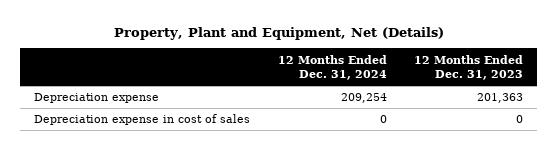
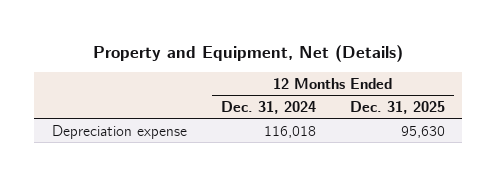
- Property, Plant and Equipment, Net (Details)
+ Property and Equipment, Net (Details)
- | 12 Months Ended Dec. 31, 2024 | 12 Months Ended Dec. 31, 2023
+ | 12 Months Ended Dec. 31, 2024 | 12 Months Ended Dec. 31, 2025
- Depreciation expense | 209,254 | 201,363
- Depreciation expense in cost of sales | 0 | 0
+ Depreciation expense | 116,018 | 95,630

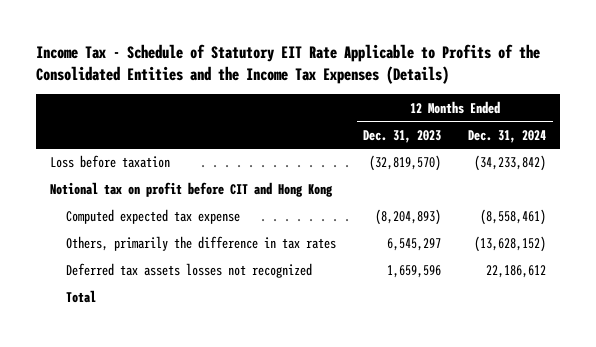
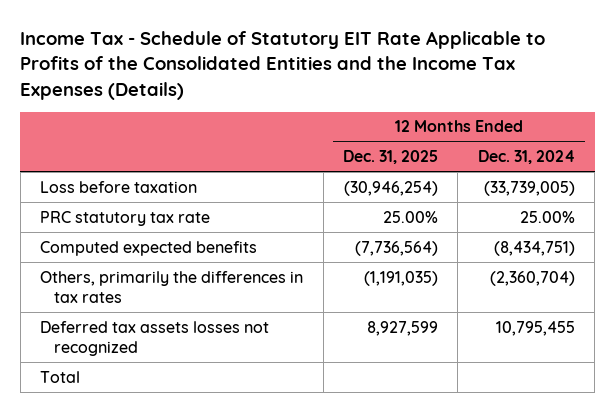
- | 12 Months Ended Dec. 31, 2023 | 12 Months Ended Dec. 31, 2024
+ | 12 Months Ended Dec. 31, 2025 | 12 Months Ended Dec. 31, 2024
- Loss before taxation | (32,819,570) | (34,233,842)
- Notional tax on profit before CIT and Hong Kong
- Computed expected tax expense | (8,204,893) | (8,558,461)
- Others, primarily the difference in tax rates | 6,545,297 | (13,628,152)
- Deferred tax assets losses not recognized | 1,659,596 | 22,186,612
+ Loss before taxation | (30,946,254) | (33,739,005)
+ PRC statutory tax rate | 25.00% | 25.00%
+ Computed expected benefits | (7,736,564) | (8,434,751)
+ Others, primarily the differences in tax rates | (1,191,035) | (2,360,704)
+ Deferred tax assets losses not recognized | 8,927,599 | 10,795,455

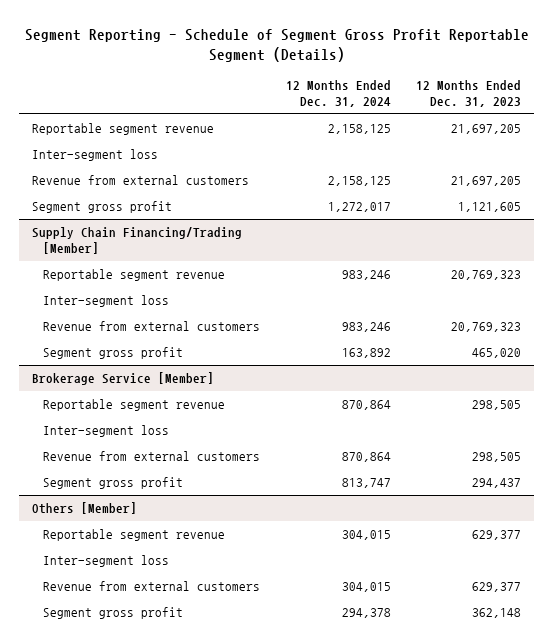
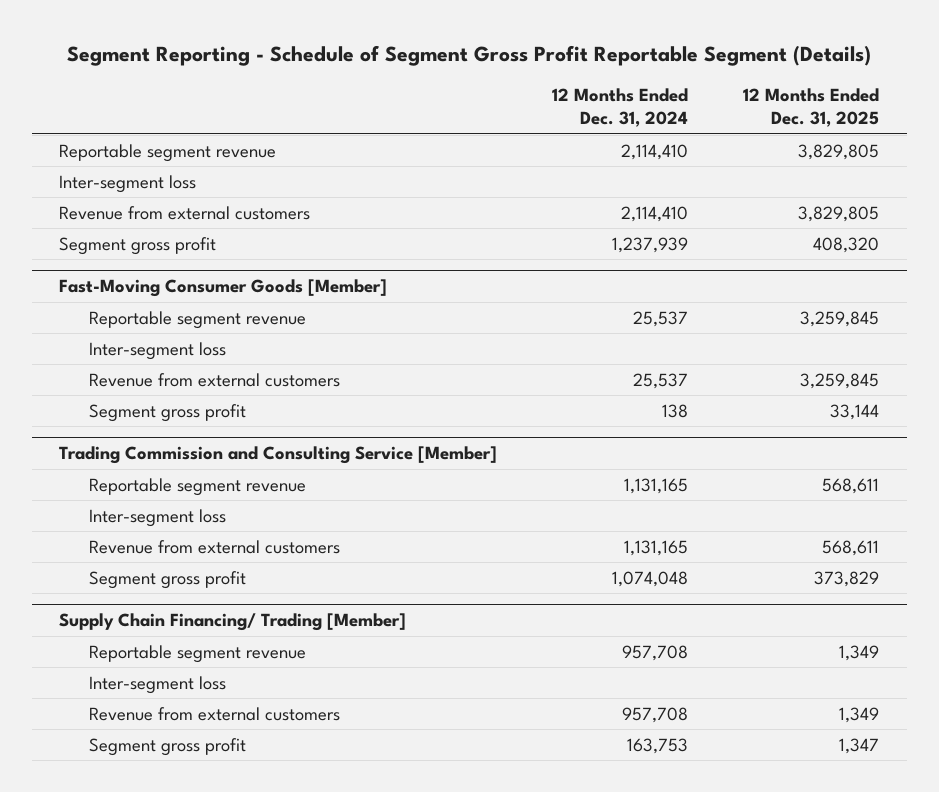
- | 12 Months Ended Dec. 31, 2024 | 12 Months Ended Dec. 31, 2023
+ | 12 Months Ended Dec. 31, 2024 | 12 Months Ended Dec. 31, 2025
- Reportable segment revenue | 2,158,125 | 21,697,205
+ Reportable segment revenue | 2,114,410 | 3,829,805
- Revenue from external customers | 2,158,125 | 21,697,205
- Segment gross profit | 1,272,017 | 1,121,605
- Supply Chain Financing/Trading [Member]
- Reportable segment revenue | 983,246 | 20,769,323
+ Revenue from external customers | 2,114,410 | 3,829,805
+ Segment gross profit | 1,237,939 | 408,320
+ Fast-Moving Consumer Goods [Member]
+ Reportable segment revenue | 25,537 | 3,259,845
- Revenue from external customers | 983,246 | 20,769,323
- Segment gross profit | 163,892 | 465,020
- Brokerage Service [Member]
- Reportable segment revenue | 870,864 | 298,505
+ Revenue from external customers | 25,537 | 3,259,845
+ Segment gross profit | 138 | 33,144
+ Trading Commission and Consulting Service [Member]
+ Reportable segment revenue | 1,131,165 | 568,611
- Revenue from external customers | 870,864 | 298,505
- Segment gross profit | 813,747 | 294,437
- Others [Member]
- Reportable segment revenue | 304,015 | 629,377
+ Revenue from external customers | 1,131,165 | 568,611
+ Segment gross profit | 1,074,048 | 373,829
+ Supply Chain Financing/ Trading [Member]
+ Reportable segment revenue | 957,708 | 1,349
- Revenue from external customers | 304,015 | 629,377
- Segment gross profit | 294,378 | 362,148
+ Revenue from external customers | 957,708 | 1,349
+ Segment gross profit | 163,753 | 1,347

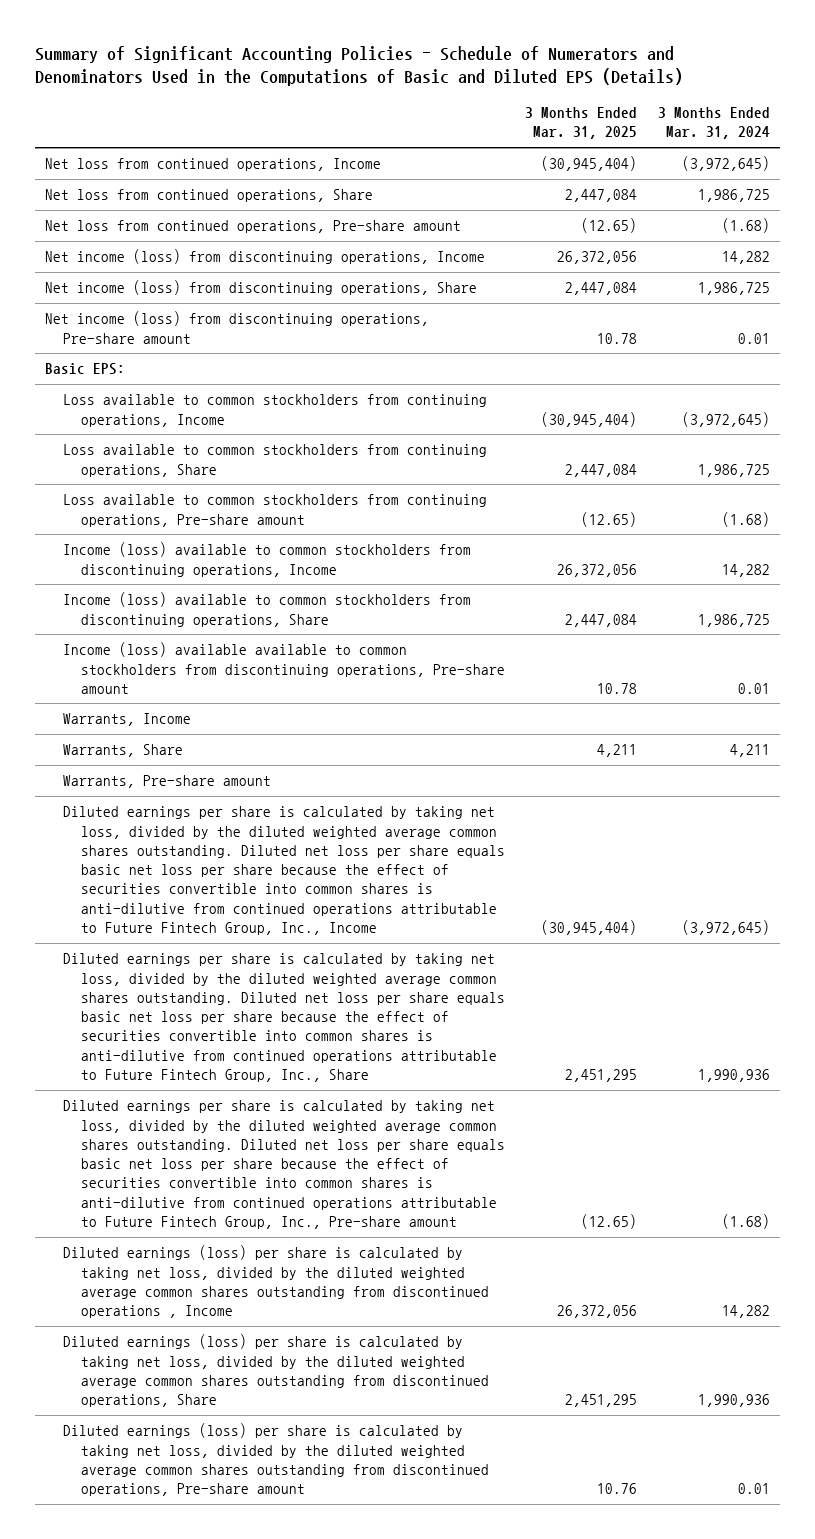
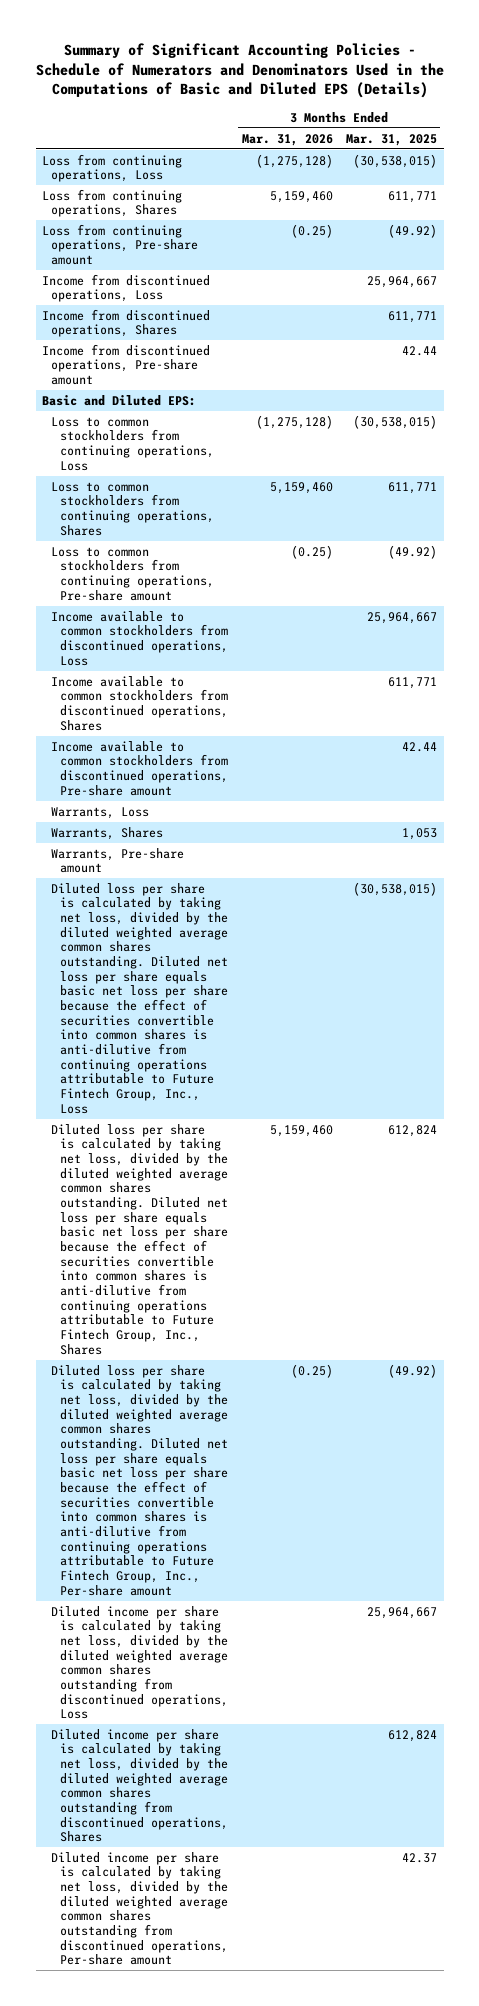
- | 3 Months Ended Mar. 31, 2025 | 3 Months Ended Mar. 31, 2024
+ | 3 Months Ended Mar. 31, 2026 | 3 Months Ended Mar. 31, 2025
- Net loss from continued operations, Income | (30,945,404) | (3,972,645)
- Net loss from continued operations, Share | 2,447,084 | 1,986,725
- Net loss from continued operations, Pre-share amount | (12.65) | (1.68)
- Net income (loss) from discontinuing operations, Income | 26,372,056 | 14,282
- Net income (loss) from discontinuing operations, Share | 2,447,084 | 1,986,725
- Net income (loss) from discontinuing operations, Pre-share amount | 10.78 | 0.01
- Basic EPS:
- Loss available to common stockholders from continuing operations, Income | (30,945,404) | (3,972,645)
- Loss available to common stockholders from continuing operations, Share | 2,447,084 | 1,986,725
- Loss available to common stockholders from continuing operations, Pre-share amount | (12.65) | (1.68)
- Income (loss) available to common stockholders from discontinuing operations, Income | 26,372,056 | 14,282
- Income (loss) available to common stockholders from discontinuing operations, Share | 2,447,084 | 1,986,725
- Income (loss) available available to common stockholders from discontinuing operations, Pre-share amount | 10.78 | 0.01
- Warrants, Income
- Warrants, Share | 4,211 | 4,211
+ Loss from continuing operations, Loss | (1,275,128) | (30,538,015)
+ Loss from continuing operations, Shares | 5,159,460 | 611,771
+ Loss from continuing operations, Pre-share amount | (0.25) | (49.92)
+ Income from discontinued operations, Loss | | 25,964,667
+ Income from discontinued operations, Shares | | 611,771
+ Income from discontinued operations, Pre-share amount | | 42.44
+ Basic and Diluted EPS:
+ Loss to common stockholders from continuing operations, Loss | (1,275,128) | (30,538,015)
+ Loss to common stockholders from continuing operations, Shares | 5,159,460 | 611,771
+ Loss to common stockholders from continuing operations, Pre-share amount | (0.25) | (49.92)
+ Income available to common stockholders from discontinued operations, Loss | | 25,964,667
+ Income available to common stockholders from discontinued operations, Shares | | 611,771
+ Income available to common stockholders from discontinued operations, Pre-share amount | | 42.44
+ Warrants, Loss
+ Warrants, Shares | | 1,053
- Diluted earnings per share is calculated by taking net loss, divided by the diluted weighted average common shares outstanding. Diluted net loss per share equals basic net loss per share because the effect of securities convertible into common shares is anti-dilutive from continued operations attributable to Future Fintech Group, Inc., Income | (30,945,404) | (3,972,645)
- Diluted earnings per share is calculated by taking net loss, divided by the diluted weighted average common shares outstanding. Diluted net loss per share equals basic net loss per share because the effect of securities convertible into common shares is anti-dilutive from continued operations attributable to Future Fintech Group, Inc., Share | 2,451,295 | 1,990,936
- Diluted earnings per share is calculated by taking net loss, divided by the diluted weighted average common shares outstanding. Diluted net loss per share equals basic net loss per share because the effect of securities convertible into common shares is anti-dilutive from continued operations attributable to Future Fintech Group, Inc., Pre-share amount | (12.65) | (1.68)
- Diluted earnings (loss) per share is calculated by taking net loss, divided by the diluted weighted average common shares outstanding from discontinued operations , Income | 26,372,056 | 14,282
- Diluted earnings (loss) per share is calculated by taking net loss, divided by the diluted weighted average common shares outstanding from discontinued operations, Share | 2,451,295 | 1,990,936
- Diluted earnings (loss) per share is calculated by taking net loss, divided by the diluted weighted average common shares outstanding from discontinued operations, Pre-share amount | 10.76 | 0.01
+ Diluted loss per share is calculated by taking net loss, divided by the diluted weighted average common shares outstanding. Diluted net loss per share equals basic net loss per share because the effect of securities convertible into common shares is anti-dilutive from continuing operations attributable to Future Fintech Group, Inc., Loss | | (30,538,015)
+ Diluted loss per share is calculated by taking net loss, divided by the diluted weighted average common shares outstanding. Diluted net loss per share equals basic net loss per share because the effect of securities convertible into common shares is anti-dilutive from continuing operations attributable to Future Fintech Group, Inc., Shares | 5,159,460 | 612,824
+ Diluted loss per share is calculated by taking net loss, divided by the diluted weighted average common shares outstanding. Diluted net loss per share equals basic net loss per share because the effect of securities convertible into common shares is anti-dilutive from continuing operations attributable to Future Fintech Group, Inc., Per-share amount | (0.25) | (49.92)
+ Diluted income per share is calculated by taking net loss, divided by the diluted weighted average common shares outstanding from discontinued operations, Loss | | 25,964,667
+ Diluted income per share is calculated by taking net loss, divided by the diluted weighted average common shares outstanding from discontinued operations, Shares | | 612,824
+ Diluted income per share is calculated by taking net loss, divided by the diluted weighted average common shares outstanding from discontinued operations, Per-share amount | | 42.37

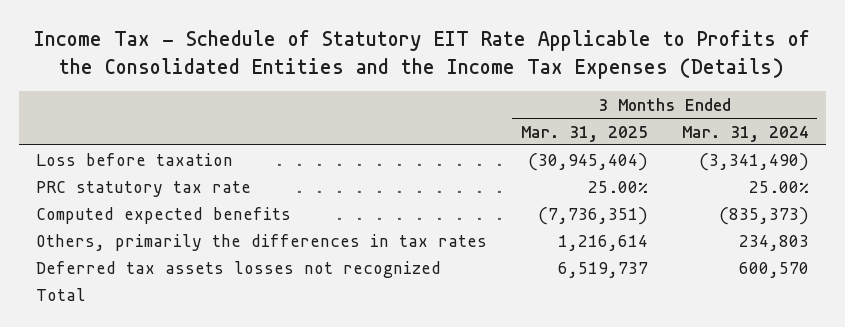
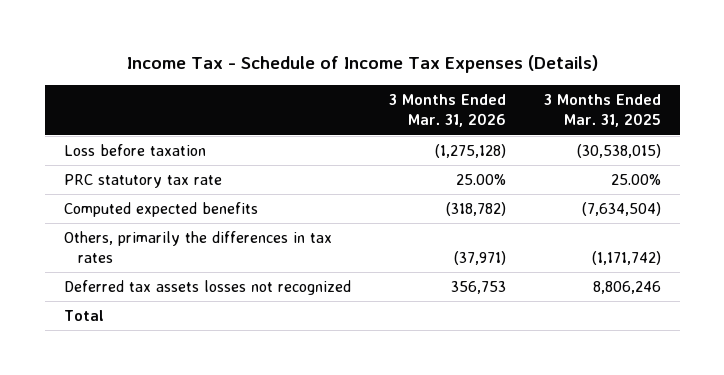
- Income Tax - Schedule of Statutory EIT Rate Applicable to Profits of the Consolidated Entities and the Income Tax Expenses (Details)
+ Income Tax - Schedule of Income Tax Expenses (Details)
- | 3 Months Ended Mar. 31, 2025 | 3 Months Ended Mar. 31, 2024
+ | 3 Months Ended Mar. 31, 2026 | 3 Months Ended Mar. 31, 2025
- Loss before taxation | (30,945,404) | (3,341,490)
+ Loss before taxation | (1,275,128) | (30,538,015)
- Computed expected benefits | (7,736,351) | (835,373)
- Others, primarily the differences in tax rates | 1,216,614 | 234,803
- Deferred tax assets losses not recognized | 6,519,737 | 600,570
+ Computed expected benefits | (318,782) | (7,634,504)
+ Others, primarily the differences in tax rates | (37,971) | (1,171,742)
+ Deferred tax assets losses not recognized | 356,753 | 8,806,246

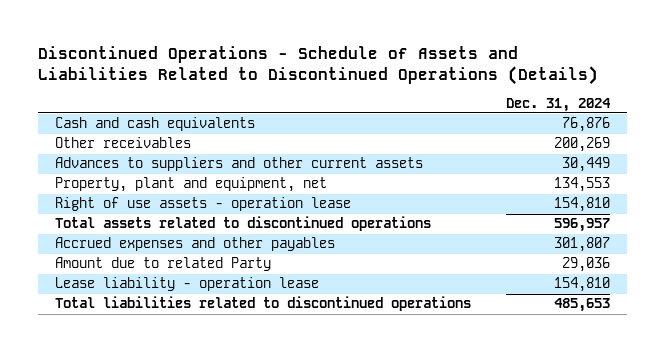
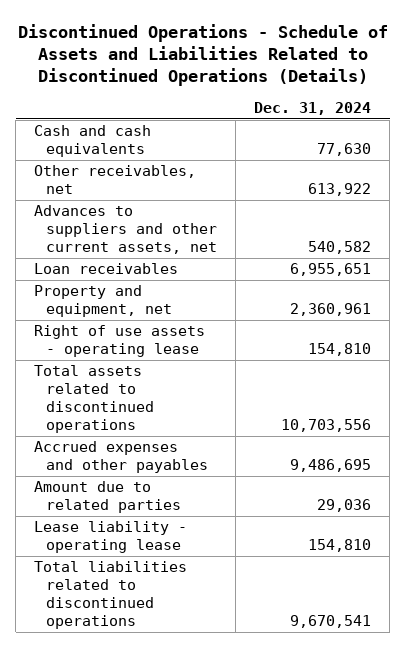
- Cash and cash equivalents | 76,876
- Other receivables | 200,269
- Advances to suppliers and other current assets | 30,449
- Property, plant and equipment, net | 134,553
- Right of use assets - operation lease | 154,810
- Total assets related to discontinued operations | 596,957
- Accrued expenses and other payables | 301,807
- Amount due to related Party | 29,036
- Lease liability - operation lease | 154,810
- Total liabilities related to discontinued operations | 485,653
+ Cash and cash equivalents | 77,630
+ Other receivables, net | 613,922
+ Advances to suppliers and other current assets, net | 540,582
+ Loan receivables | 6,955,651
+ Property and equipment, net | 2,360,961
+ Right of use assets - operating lease | 154,810
+ Total assets related to discontinued operations | 10,703,556
+ Accrued expenses and other payables | 9,486,695
+ Amount due to related parties | 29,036
+ Lease liability - operating lease | 154,810
+ Total liabilities related to discontinued operations | 9,670,541

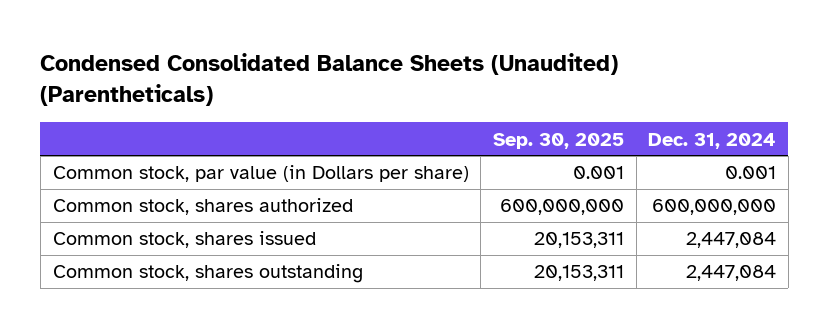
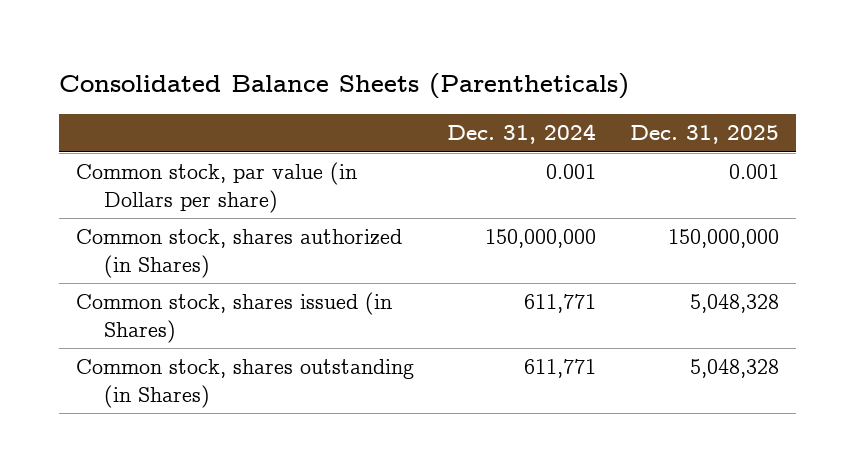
- Condensed Consolidated Balance Sheets (Unaudited) (Parentheticals)
+ Consolidated Balance Sheets (Parentheticals)
- | Sep. 30, 2025 | Dec. 31, 2024
+ | Dec. 31, 2024 | Dec. 31, 2025
- Common stock, shares authorized | 600,000,000 | 600,000,000
- Common stock, shares issued | 20,153,311 | 2,447,084
- Common stock, shares outstanding | 20,153,311 | 2,447,084
+ Common stock, shares authorized (in Shares) | 150,000,000 | 150,000,000
+ Common stock, shares issued (in Shares) | 611,771 | 5,048,328
+ Common stock, shares outstanding (in Shares) | 611,771 | 5,048,328

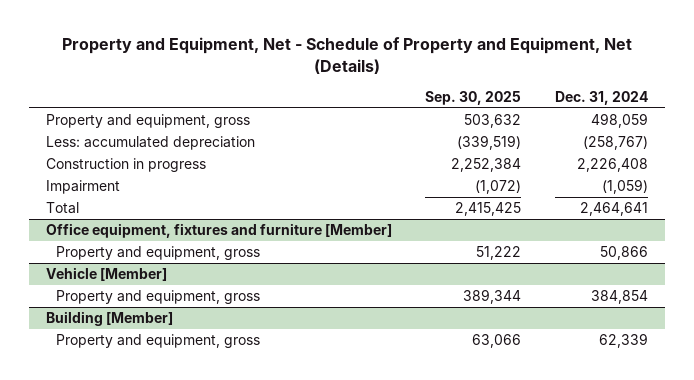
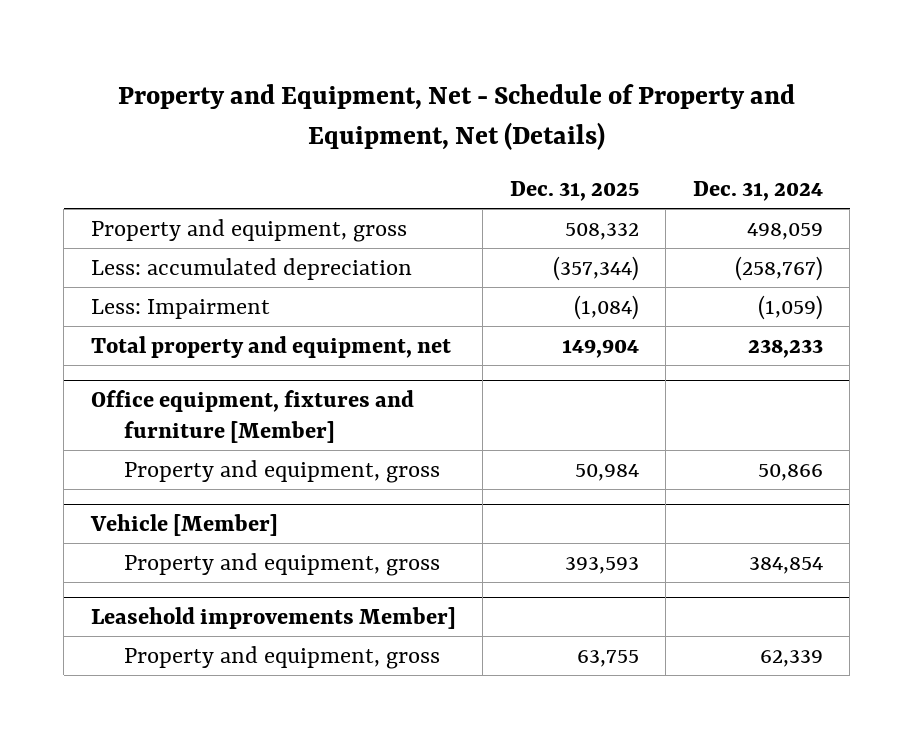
- | Sep. 30, 2025 | Dec. 31, 2024
+ | Dec. 31, 2025 | Dec. 31, 2024
- Construction in progress | 2,252,384 | 2,226,408
- Impairment | (1,072) | (1,059)
- Total | 2,415,425 | 2,464,641
+ Less: Impairment | (1,084) | (1,059)
+ Total property and equipment, net | 149,904 | 238,233
- Building [Member]
+ Leasehold improvements Member]

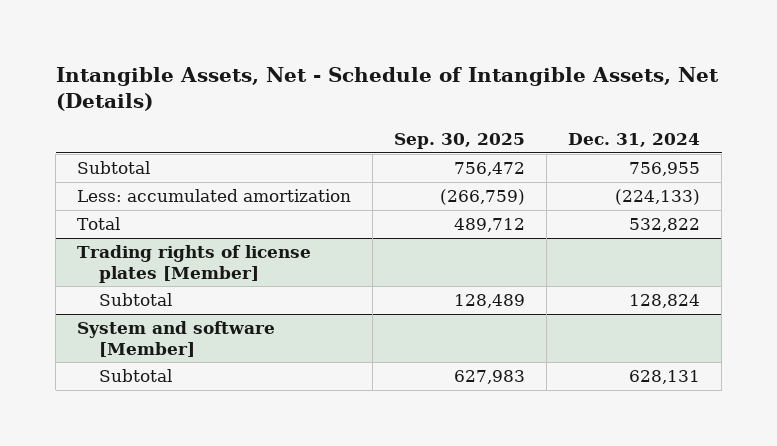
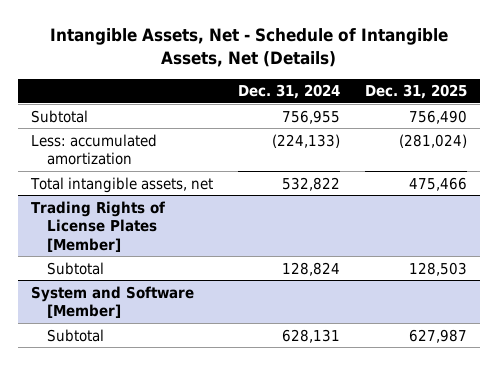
- | Sep. 30, 2025 | Dec. 31, 2024
+ | Dec. 31, 2024 | Dec. 31, 2025
- Total | 489,712 | 532,822
- Trading rights of license plates [Member]
+ Total intangible assets, net | 532,822 | 475,466
+ Trading Rights of License Plates [Member]
- System and software [Member]
+ System and Software [Member]

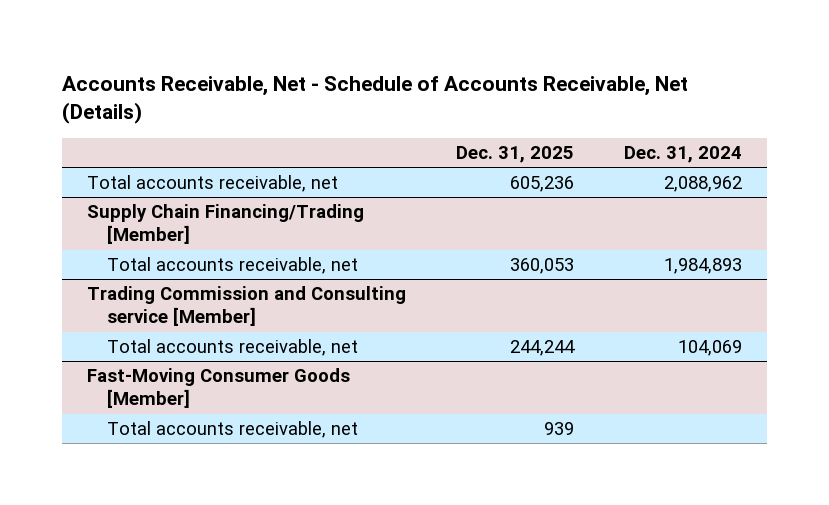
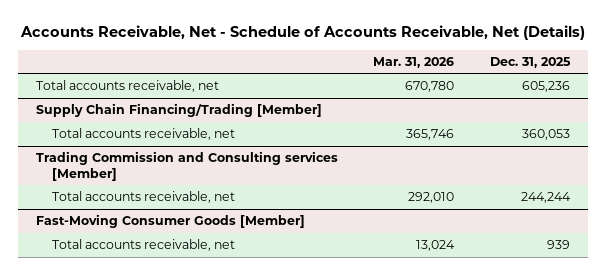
- | Dec. 31, 2025 | Dec. 31, 2024
+ | Mar. 31, 2026 | Dec. 31, 2025
- Trading Commission and Consulting service [Member]
+ Trading Commission and Consulting services [Member]

